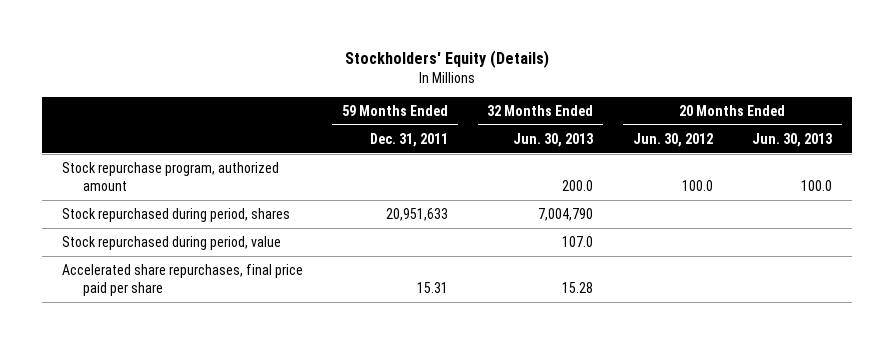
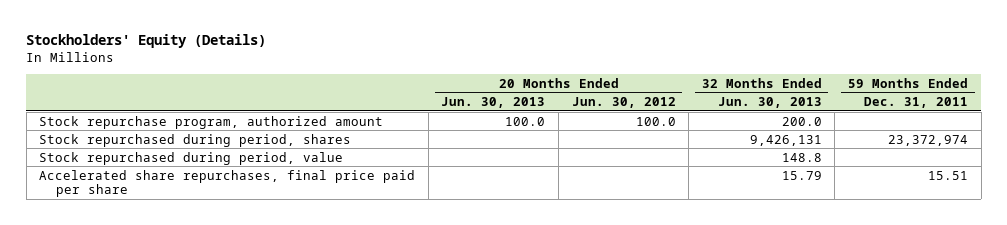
- | 59 Months Ended Dec. 31, 2011 | 32 Months Ended Jun. 30, 2013 | 20 Months Ended Jun. 30, 2012 | 20 Months Ended Jun. 30, 2013
+ | 20 Months Ended Jun. 30, 2013 | 20 Months Ended Jun. 30, 2012 | 32 Months Ended Jun. 30, 2013 | 59 Months Ended Dec. 31, 2011
- Stock repurchased during period, shares | 20,951,633 | 7,004,790 | |
- Stock repurchased during period, value | | 107.0 | |
- Accelerated share repurchases, final price paid per share | 15.31 | 15.28 | |
+ Stock repurchased during period, shares | | | 9,426,131 | 23,372,974
+ Stock repurchased during period, value | | | 148.8 |
+ Accelerated share repurchases, final price paid per share | | | 15.79 | 15.51

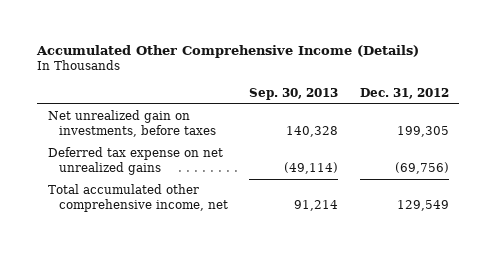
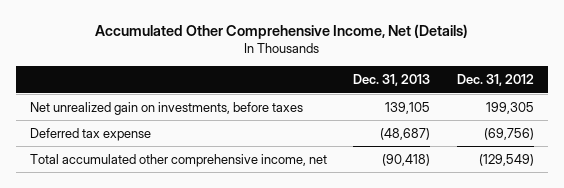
- Accumulated Other Comprehensive Income (Details)
+ Accumulated Other Comprehensive Income, Net (Details)
- | Sep. 30, 2013 | Dec. 31, 2012
+ | Dec. 31, 2013 | Dec. 31, 2012
- Deferred tax expense on net unrealized gains | (49,114) | (69,756)
- Total accumulated other comprehensive income, net | 91,214 | 129,549
+ Deferred tax expense | (48,687) | (69,756)
+ Total accumulated other comprehensive income, net | (90,418) | (129,549)

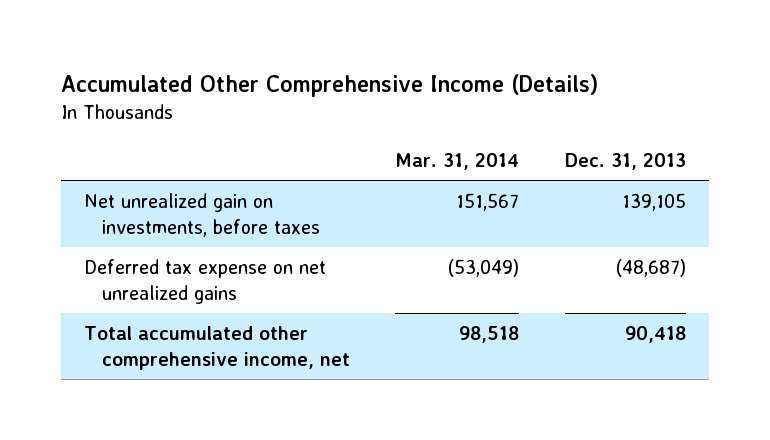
- Accumulated Other Comprehensive Income, Net (Details)
+ Accumulated Other Comprehensive Income (Details)
- | Dec. 31, 2013 | Dec. 31, 2012
+ | Mar. 31, 2014 | Dec. 31, 2013
- Deferred tax expense | (48,687) | (69,756)
- Total accumulated other comprehensive income, net | (90,418) | (129,549)
+ Deferred tax expense on net unrealized gains | (53,049) | (48,687)
+ Total accumulated other comprehensive income, net | 98,518 | 90,418

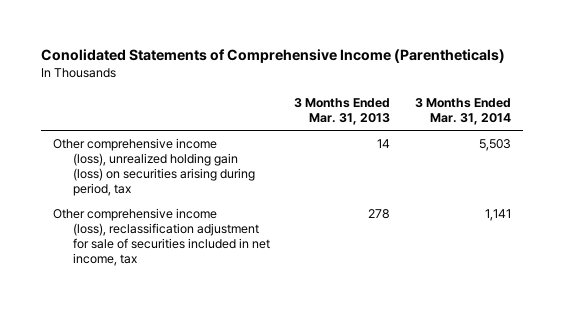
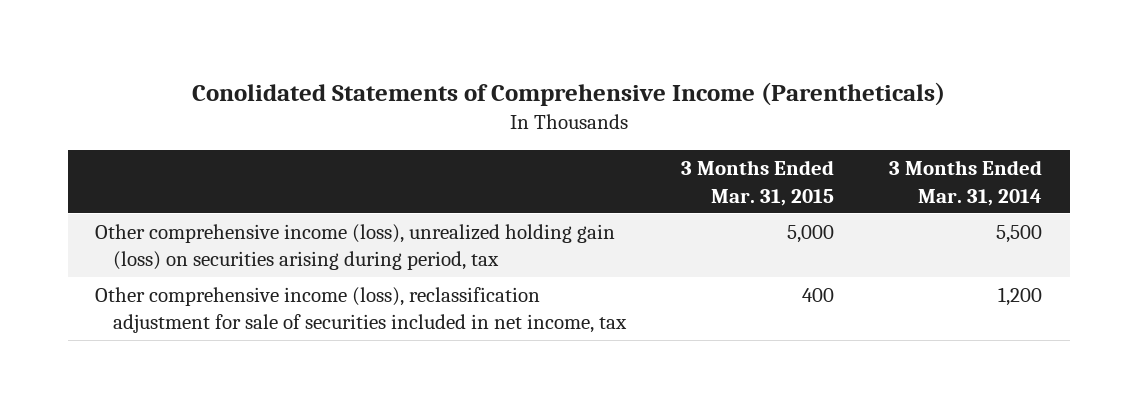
- | 3 Months Ended Mar. 31, 2013 | 3 Months Ended Mar. 31, 2014
+ | 3 Months Ended Mar. 31, 2015 | 3 Months Ended Mar. 31, 2014
- Other comprehensive income (loss), unrealized holding gain (loss) on securities arising during period, tax | 14 | 5,503
- Other comprehensive income (loss), reclassification adjustment for sale of securities included in net income, tax | 278 | 1,141
+ Other comprehensive income (loss), unrealized holding gain (loss) on securities arising during period, tax | 5,000 | 5,500
+ Other comprehensive income (loss), reclassification adjustment for sale of securities included in net income, tax | 400 | 1,200

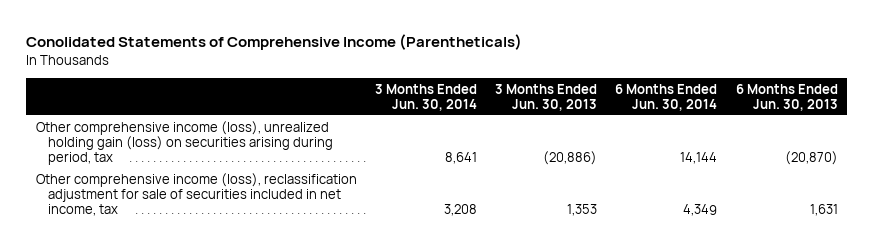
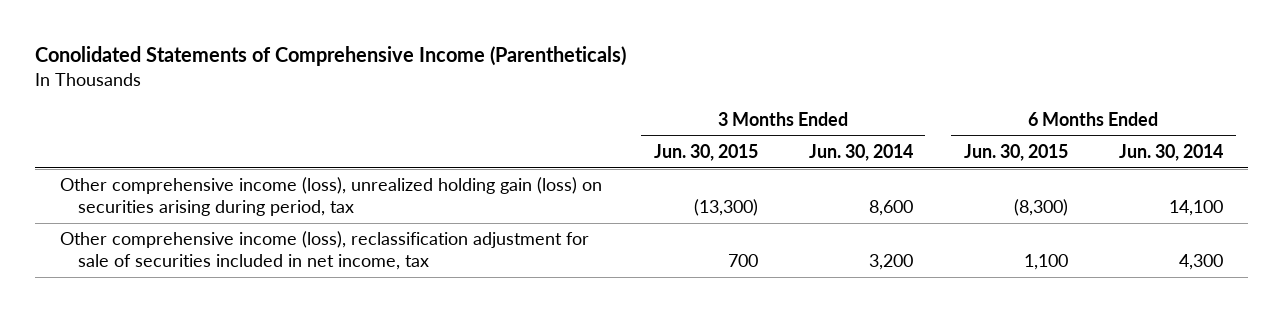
- | 3 Months Ended Jun. 30, 2014 | 3 Months Ended Jun. 30, 2013 | 6 Months Ended Jun. 30, 2014 | 6 Months Ended Jun. 30, 2013
+ | 3 Months Ended Jun. 30, 2015 | 3 Months Ended Jun. 30, 2014 | 6 Months Ended Jun. 30, 2015 | 6 Months Ended Jun. 30, 2014
- Other comprehensive income (loss), unrealized holding gain (loss) on securities arising during period, tax | 8,641 | (20,886) | 14,144 | (20,870)
- Other comprehensive income (loss), reclassification adjustment for sale of securities included in net income, tax | 3,208 | 1,353 | 4,349 | 1,631
+ Other comprehensive income (loss), unrealized holding gain (loss) on securities arising during period, tax | (13,300) | 8,600 | (8,300) | 14,100
+ Other comprehensive income (loss), reclassification adjustment for sale of securities included in net income, tax | 700 | 3,200 | 1,100 | 4,300

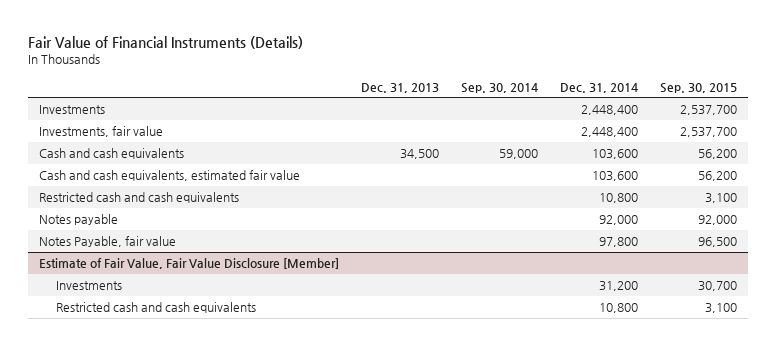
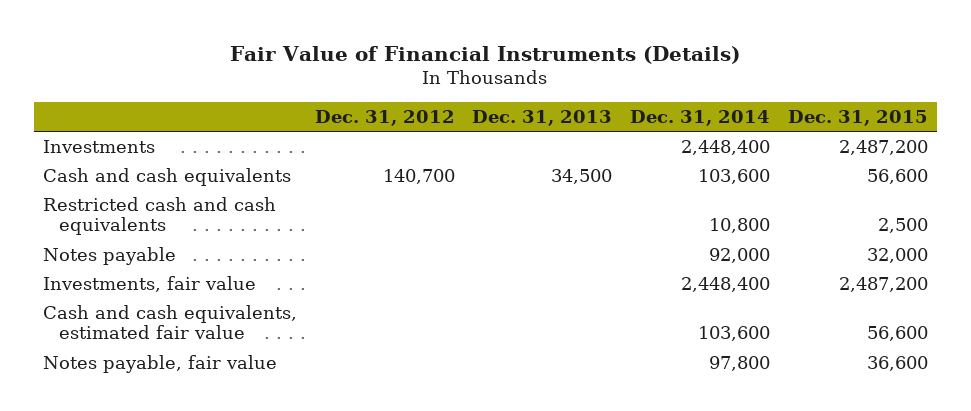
- | Dec. 31, 2013 | Sep. 30, 2014 | Dec. 31, 2014 | Sep. 30, 2015
+ | Dec. 31, 2012 | Dec. 31, 2013 | Dec. 31, 2014 | Dec. 31, 2015
- Notes Payable, fair value | | | 97,800 | 96,500
- Estimate of Fair Value, Fair Value Disclosure [Member]
- Investments | | | 31,200 | 30,700
- Restricted cash and cash equivalents | | | 10,800 | 3,100
moved down: Investments, fair value | | | 2,448,400 | 2,487,200
moved down: Cash and cash equivalents, estimated fair value | | | 103,600 | 56,600
+ Notes payable, fair value | | | 97,800 | 36,600

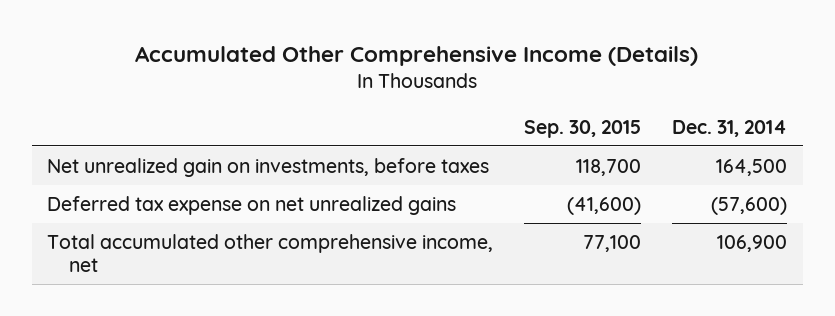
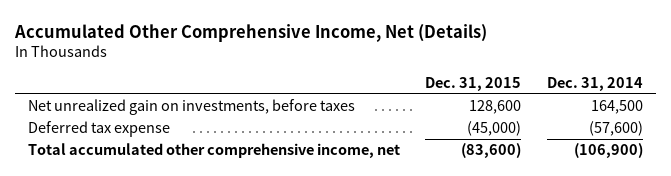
- Accumulated Other Comprehensive Income (Details)
+ Accumulated Other Comprehensive Income, Net (Details)
- | Sep. 30, 2015 | Dec. 31, 2014
+ | Dec. 31, 2015 | Dec. 31, 2014
- Deferred tax expense on net unrealized gains | (41,600) | (57,600)
- Total accumulated other comprehensive income, net | 77,100 | 106,900
+ Deferred tax expense | (45,000) | (57,600)
+ Total accumulated other comprehensive income, net | (83,600) | (106,900)

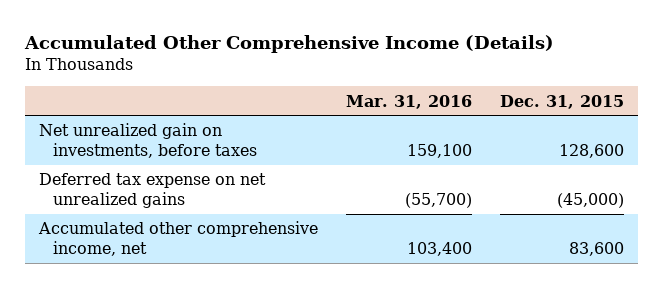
- Accumulated Other Comprehensive Income, Net (Details)
+ Accumulated Other Comprehensive Income (Details)
- | Dec. 31, 2015 | Dec. 31, 2014
+ | Mar. 31, 2016 | Dec. 31, 2015
- Deferred tax expense | (45,000) | (57,600)
- Total accumulated other comprehensive income, net | (83,600) | (106,900)
+ Deferred tax expense on net unrealized gains | (55,700) | (45,000)
+ Accumulated other comprehensive income, net | 103,400 | 83,600

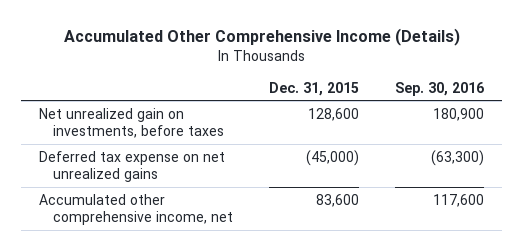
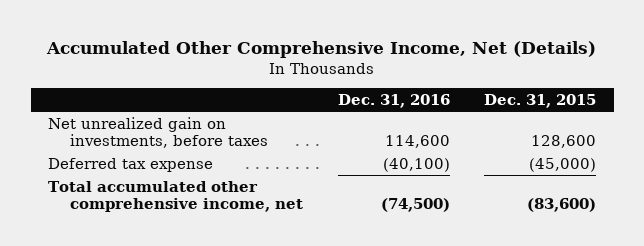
- Accumulated Other Comprehensive Income (Details)
+ Accumulated Other Comprehensive Income, Net (Details)
- | Dec. 31, 2015 | Sep. 30, 2016
+ | Dec. 31, 2016 | Dec. 31, 2015
- Deferred tax expense on net unrealized gains | (45,000) | (63,300)
- Accumulated other comprehensive income, net | 83,600 | 117,600
+ Deferred tax expense | (40,100) | (45,000)
+ Total accumulated other comprehensive income, net | (74,500) | (83,600)

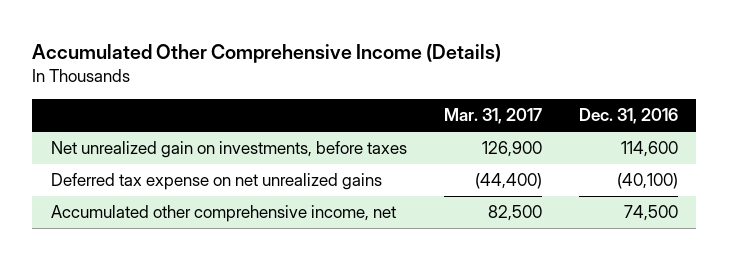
- Accumulated Other Comprehensive Income, Net (Details)
+ Accumulated Other Comprehensive Income (Details)
- | Dec. 31, 2016 | Dec. 31, 2015
+ | Mar. 31, 2017 | Dec. 31, 2016
- Deferred tax expense | (40,100) | (45,000)
- Total accumulated other comprehensive income, net | (74,500) | (83,600)
+ Deferred tax expense on net unrealized gains | (44,400) | (40,100)
+ Accumulated other comprehensive income, net | 82,500 | 74,500

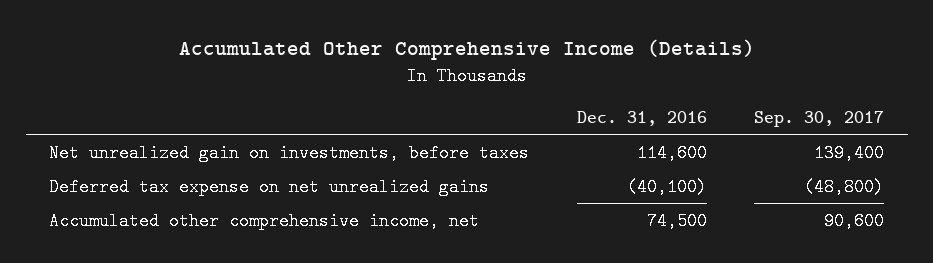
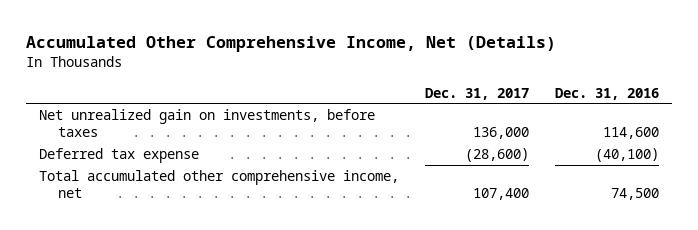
- Accumulated Other Comprehensive Income (Details)
+ Accumulated Other Comprehensive Income, Net (Details)
- | Dec. 31, 2016 | Sep. 30, 2017
+ | Dec. 31, 2017 | Dec. 31, 2016
- Deferred tax expense on net unrealized gains | (40,100) | (48,800)
- Accumulated other comprehensive income, net | 74,500 | 90,600
+ Deferred tax expense | (28,600) | (40,100)
+ Total accumulated other comprehensive income, net | 107,400 | 74,500

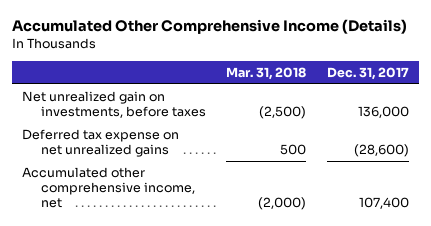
- Accumulated Other Comprehensive Income, Net (Details)
+ Accumulated Other Comprehensive Income (Details)
- | Dec. 31, 2017 | Dec. 31, 2016
+ | Mar. 31, 2018 | Dec. 31, 2017
- Deferred tax expense | (28,600) | (40,100)
- Total accumulated other comprehensive income, net | 107,400 | 74,500
+ Deferred tax expense on net unrealized gains | 500 | (28,600)
+ Accumulated other comprehensive income, net | (2,000) | 107,400

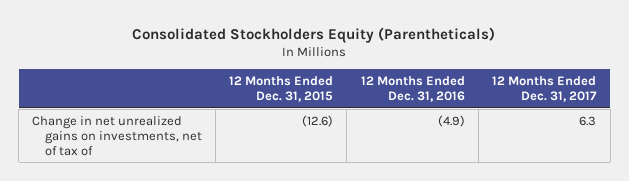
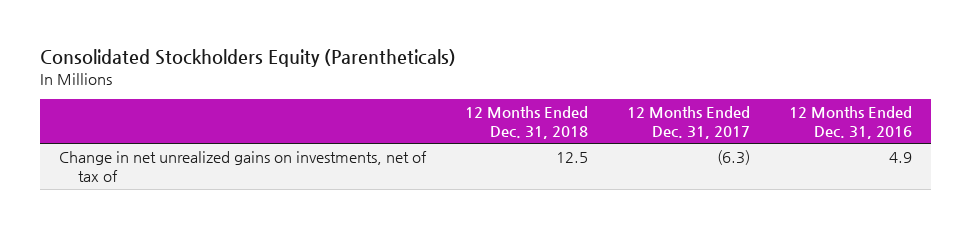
- | 12 Months Ended Dec. 31, 2015 | 12 Months Ended Dec. 31, 2016 | 12 Months Ended Dec. 31, 2017
+ | 12 Months Ended Dec. 31, 2018 | 12 Months Ended Dec. 31, 2017 | 12 Months Ended Dec. 31, 2016
- Change in net unrealized gains on investments, net of tax of | (12.6) | (4.9) | 6.3
+ Change in net unrealized gains on investments, net of tax of | 12.5 | (6.3) | 4.9

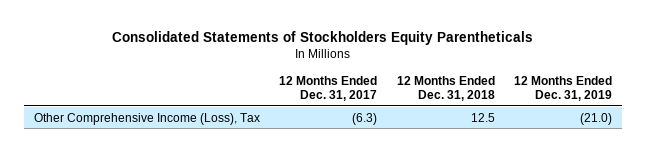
- Consolidated Stockholders Equity (Parentheticals)
+ Consolidated Statements of Stockholders Equity Parentheticals
- | 12 Months Ended Dec. 31, 2018 | 12 Months Ended Dec. 31, 2017 | 12 Months Ended Dec. 31, 2016
+ | 12 Months Ended Dec. 31, 2017 | 12 Months Ended Dec. 31, 2018 | 12 Months Ended Dec. 31, 2019
- Change in net unrealized gains on investments, net of tax of | 12.5 | (6.3) | 4.9
+ Other Comprehensive Income (Loss), Tax | (6.3) | 12.5 | (21.0)

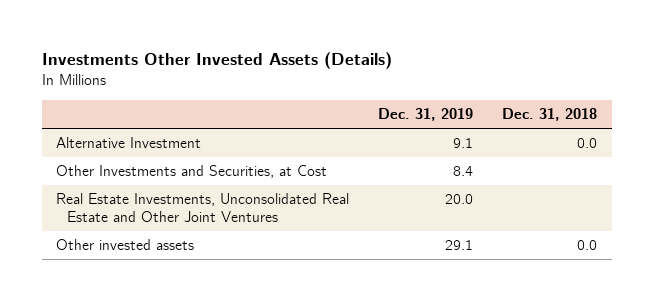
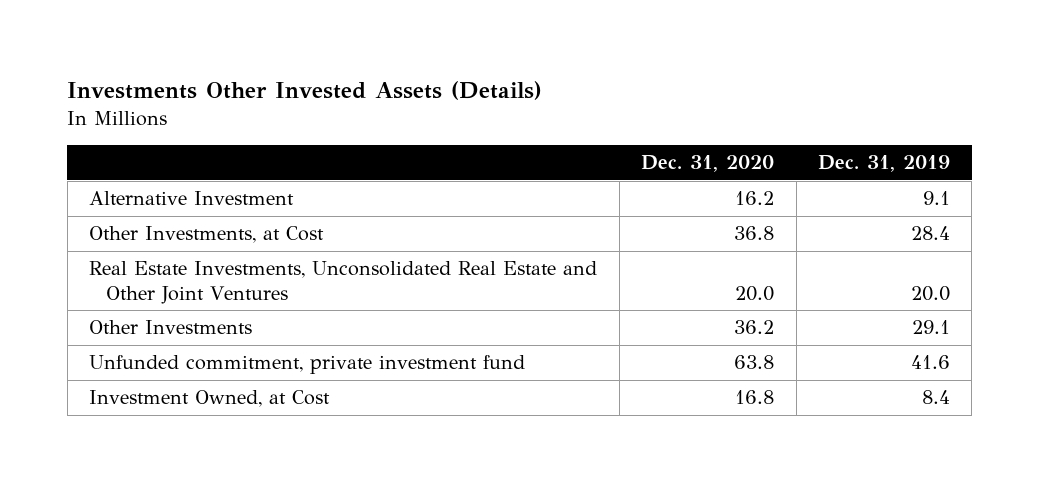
- | Dec. 31, 2019 | Dec. 31, 2018
+ | Dec. 31, 2020 | Dec. 31, 2019
- Other Investments and Securities, at Cost | 8.4 |
+ Other Investments, at Cost | 36.8 | 28.4
- Other invested assets | 29.1 | 0.0
+ Other Investments | 36.2 | 29.1
+ Unfunded commitment, private investment fund | 63.8 | 41.6
+ Investment Owned, at Cost | 16.8 | 8.4

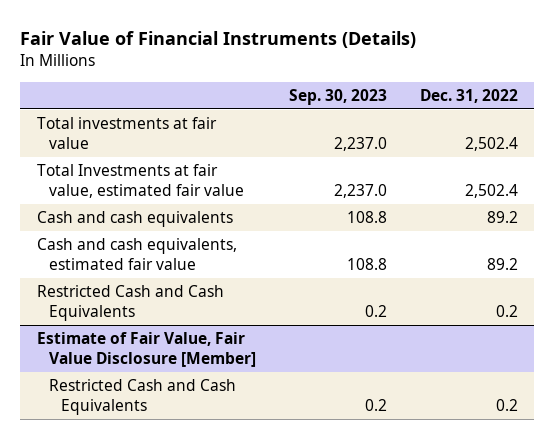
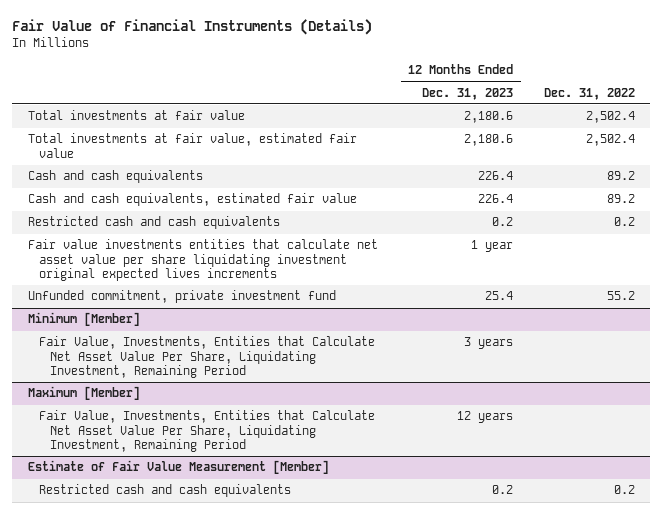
- | Sep. 30, 2023 | Dec. 31, 2022
+ | 12 Months Ended Dec. 31, 2023 | Dec. 31, 2022
- Total Investments at fair value, estimated fair value | 2,237.0 | 2,502.4
+ Total investments at fair value, estimated fair value | 2,180.6 | 2,502.4
- Restricted Cash and Cash Equivalents | 0.2 | 0.2
- Estimate of Fair Value, Fair Value Disclosure [Member]
- Restricted Cash and Cash Equivalents | 0.2 | 0.2
+ Restricted cash and cash equivalents | 0.2 | 0.2
+ Fair value investments entities that calculate net asset value per share liquidating investment original expected lives increments | 1 year |
+ Unfunded commitment, private investment fund | 25.4 | 55.2
+ Minimum [Member]
+ Fair Value, Investments, Entities that Calculate Net Asset Value Per Share, Liquidating Investment, Remaining Period | 3 years |
+ Maximum [Member]
+ Fair Value, Investments, Entities that Calculate Net Asset Value Per Share, Liquidating Investment, Remaining Period | 12 years |
+ Estimate of Fair Value Measurement [Member]
+ Restricted cash and cash equivalents | 0.2 | 0.2

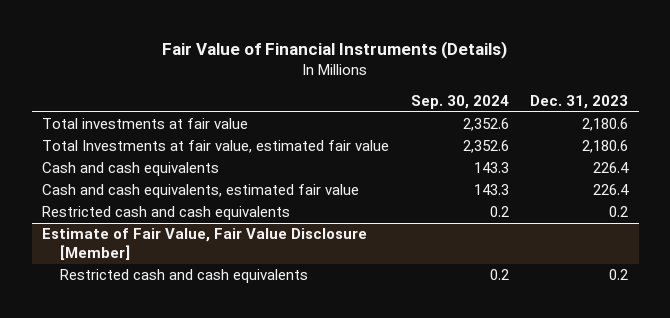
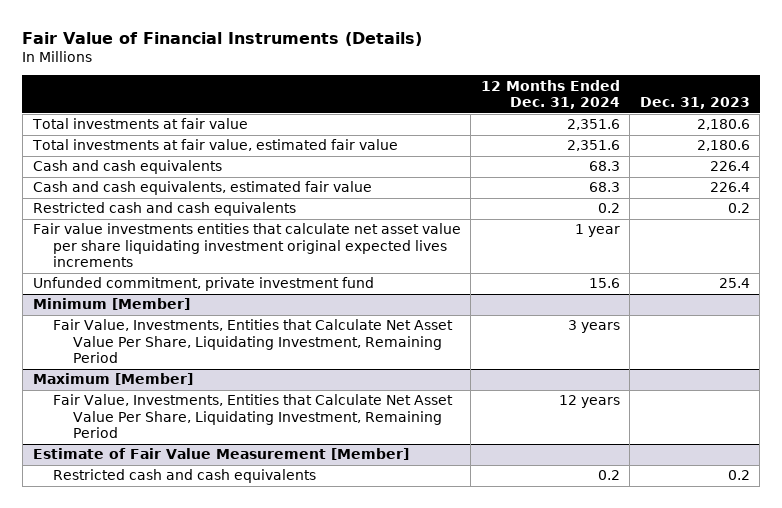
- | Sep. 30, 2024 | Dec. 31, 2023
+ | 12 Months Ended Dec. 31, 2024 | Dec. 31, 2023
- Total Investments at fair value, estimated fair value | 2,352.6 | 2,180.6
+ Total investments at fair value, estimated fair value | 2,351.6 | 2,180.6
- Estimate of Fair Value, Fair Value Disclosure [Member]
+ Fair value investments entities that calculate net asset value per share liquidating investment original expected lives increments | 1 year |
+ Unfunded commitment, private investment fund | 15.6 | 25.4
+ Minimum [Member]
+ Fair Value, Investments, Entities that Calculate Net Asset Value Per Share, Liquidating Investment, Remaining Period | 3 years |
+ Maximum [Member]
+ Fair Value, Investments, Entities that Calculate Net Asset Value Per Share, Liquidating Investment, Remaining Period | 12 years |
+ Estimate of Fair Value Measurement [Member]

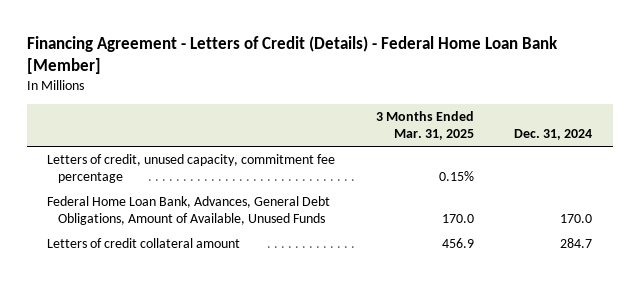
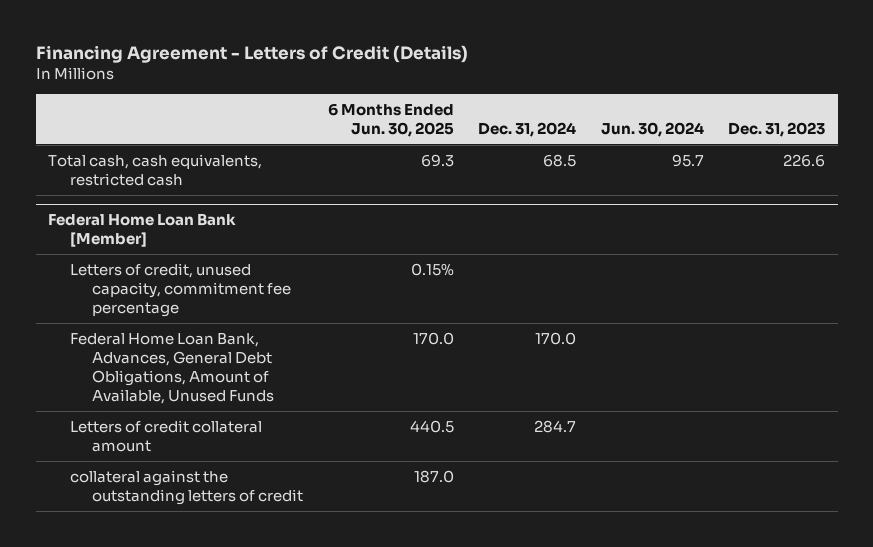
- Financing Agreement - Letters of Credit (Details) - Federal Home Loan Bank [Member]
+ Financing Agreement - Letters of Credit (Details)
- | 3 Months Ended Mar. 31, 2025 | Dec. 31, 2024
+ | 6 Months Ended Jun. 30, 2025 | Dec. 31, 2024 | Jun. 30, 2024 | Dec. 31, 2023
+ Total cash, cash equivalents, restricted cash | 69.3 | 68.5 | 95.7 | 226.6
+ Federal Home Loan Bank [Member]
+ collateral against the outstanding letters of credit | 187.0 | | |

